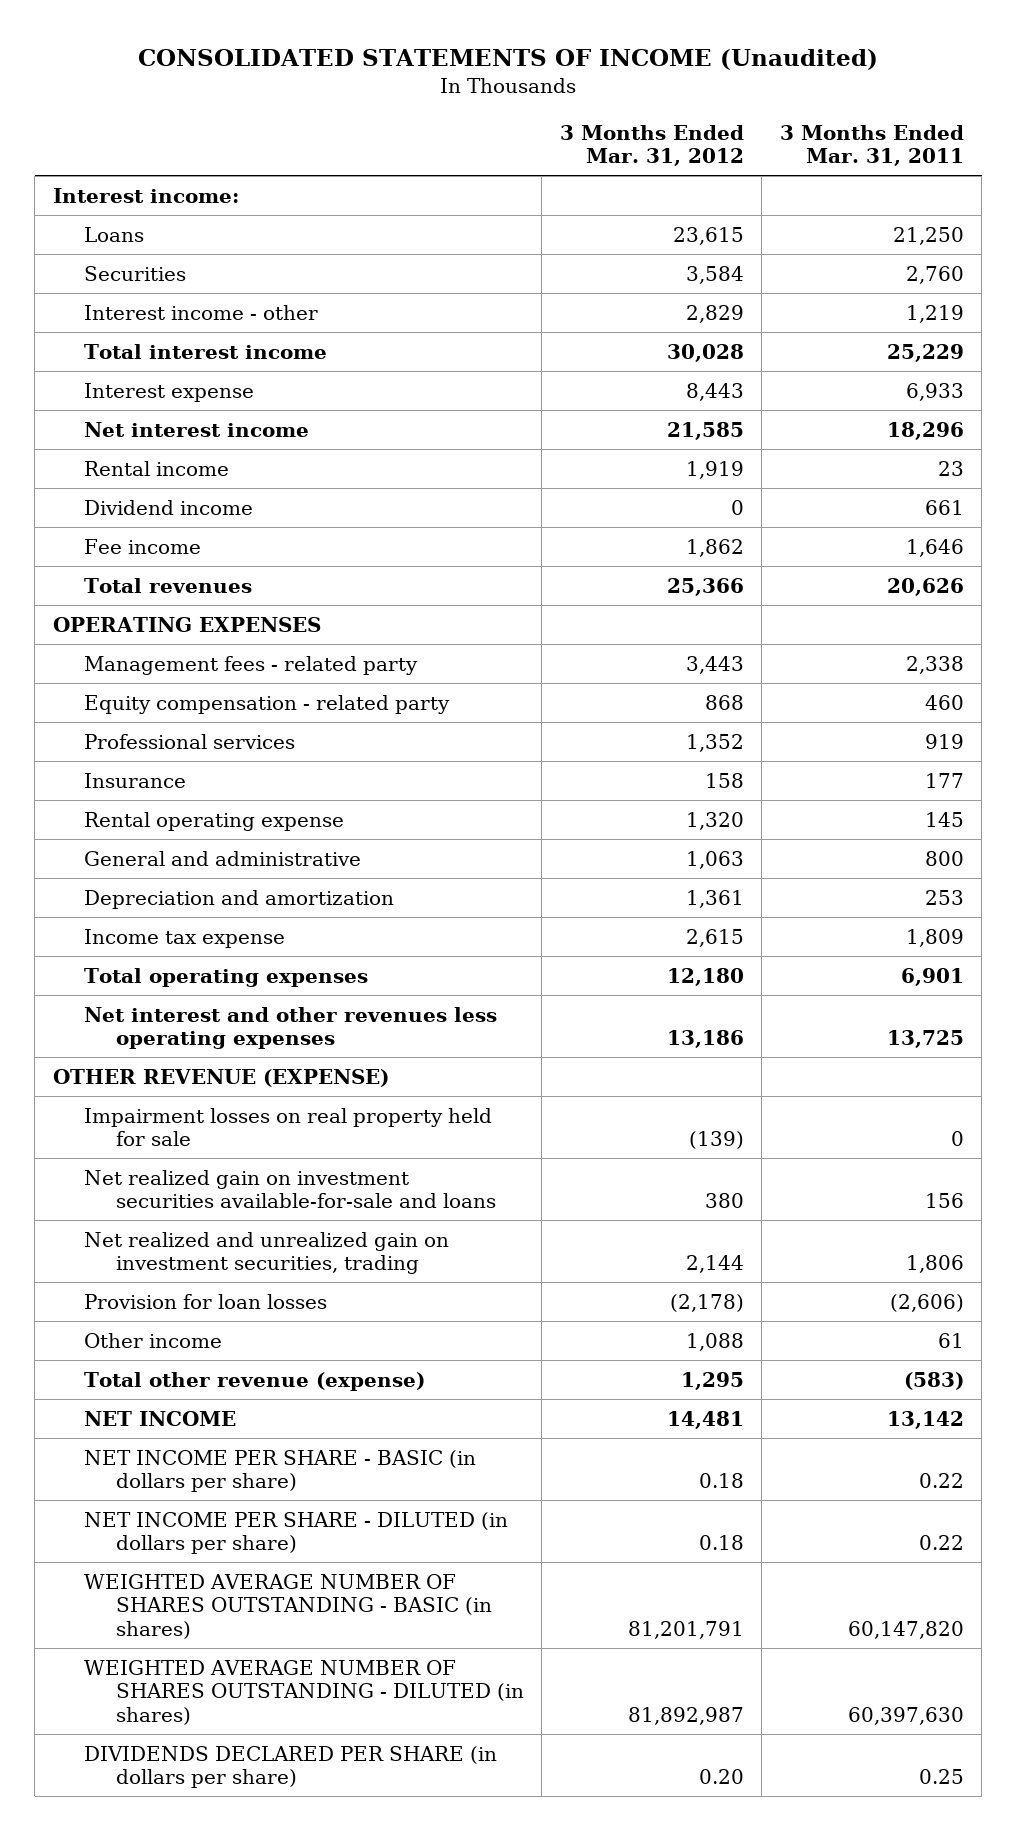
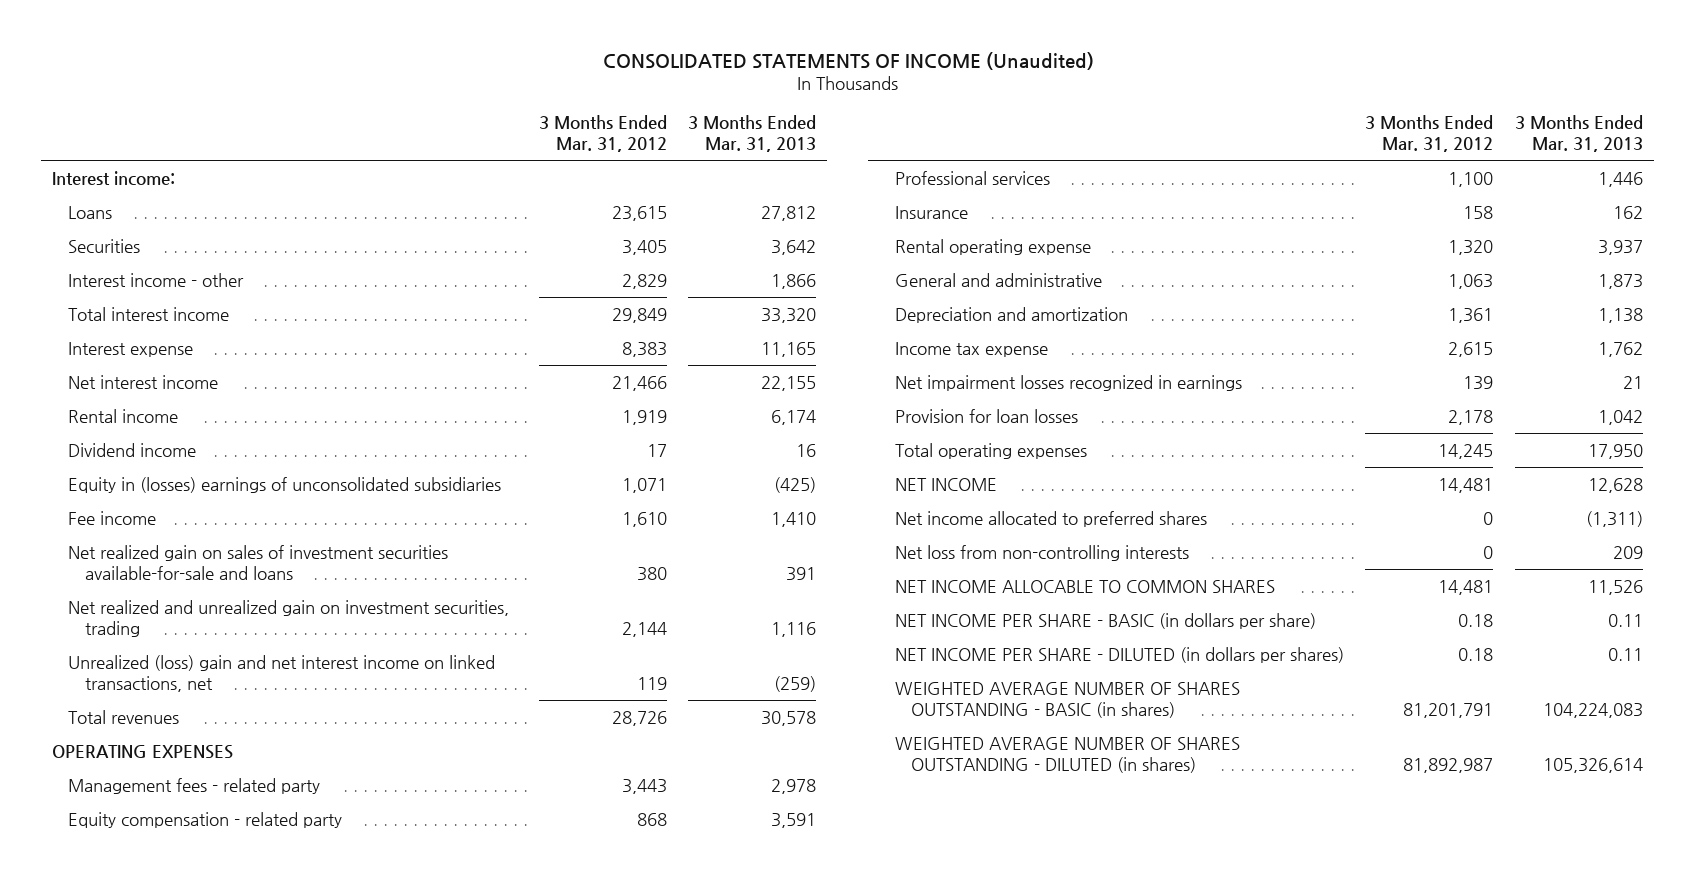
- | 3 Months Ended Mar. 31, 2012 | 3 Months Ended Mar. 31, 2011
+ | 3 Months Ended Mar. 31, 2012 | 3 Months Ended Mar. 31, 2013
- Securities | 3,584 | 2,760
+ Securities | 3,405 | 3,642
- Total interest income | 30,028 | 25,229
- Interest expense | 8,443 | 6,933
- Net interest income | 21,585 | 18,296
+ Total interest income | 29,849 | 33,320
+ Interest expense | 8,383 | 11,165
+ Net interest income | 21,466 | 22,155
- Dividend income | 0 | 661
- Fee income | 1,862 | 1,646
- Total revenues | 25,366 | 20,626
+ Dividend income | 17 | 16
+ Equity in (losses) earnings of unconsolidated subsidiaries | 1,071 | (425)
+ Fee income | 1,610 | 1,410
+ Net realized gain on sales of investment securities available-for-sale and loans | 380 | 391
moved up: Net realized and unrealized gain on investment securities, trading | 2,144 | 1,116
+ Unrealized (loss) gain and net interest income on linked transactions, net | 119 | (259)
+ Total revenues | 28,726 | 30,578
- Professional services | 1,352 | 919
+ Professional services | 1,100 | 1,446
- Total operating expenses | 12,180 | 6,901
- Net interest and other revenues less operating expenses | 13,186 | 13,725
- OTHER REVENUE (EXPENSE)
- Impairment losses on real property held for sale | (139) | 0
- Net realized gain on investment securities available-for-sale and loans | 380 | 156
- Provision for loan losses | (2,178) | (2,606)
- Other income | 1,088 | 61
- Total other revenue (expense) | 1,295 | (583)
+ Net impairment losses recognized in earnings | 139 | 21
+ Provision for loan losses | 2,178 | 1,042
+ Total operating expenses | 14,245 | 17,950
+ Net income allocated to preferred shares | 0 | (1,311)
+ Net loss from non-controlling interests | 0 | 209
+ NET INCOME ALLOCABLE TO COMMON SHARES | 14,481 | 11,526
- NET INCOME PER SHARE - DILUTED (in dollars per share) | 0.18 | 0.22
+ NET INCOME PER SHARE - DILUTED (in dollars per shares) | 0.18 | 0.11
- DIVIDENDS DECLARED PER SHARE (in dollars per share) | 0.20 | 0.25

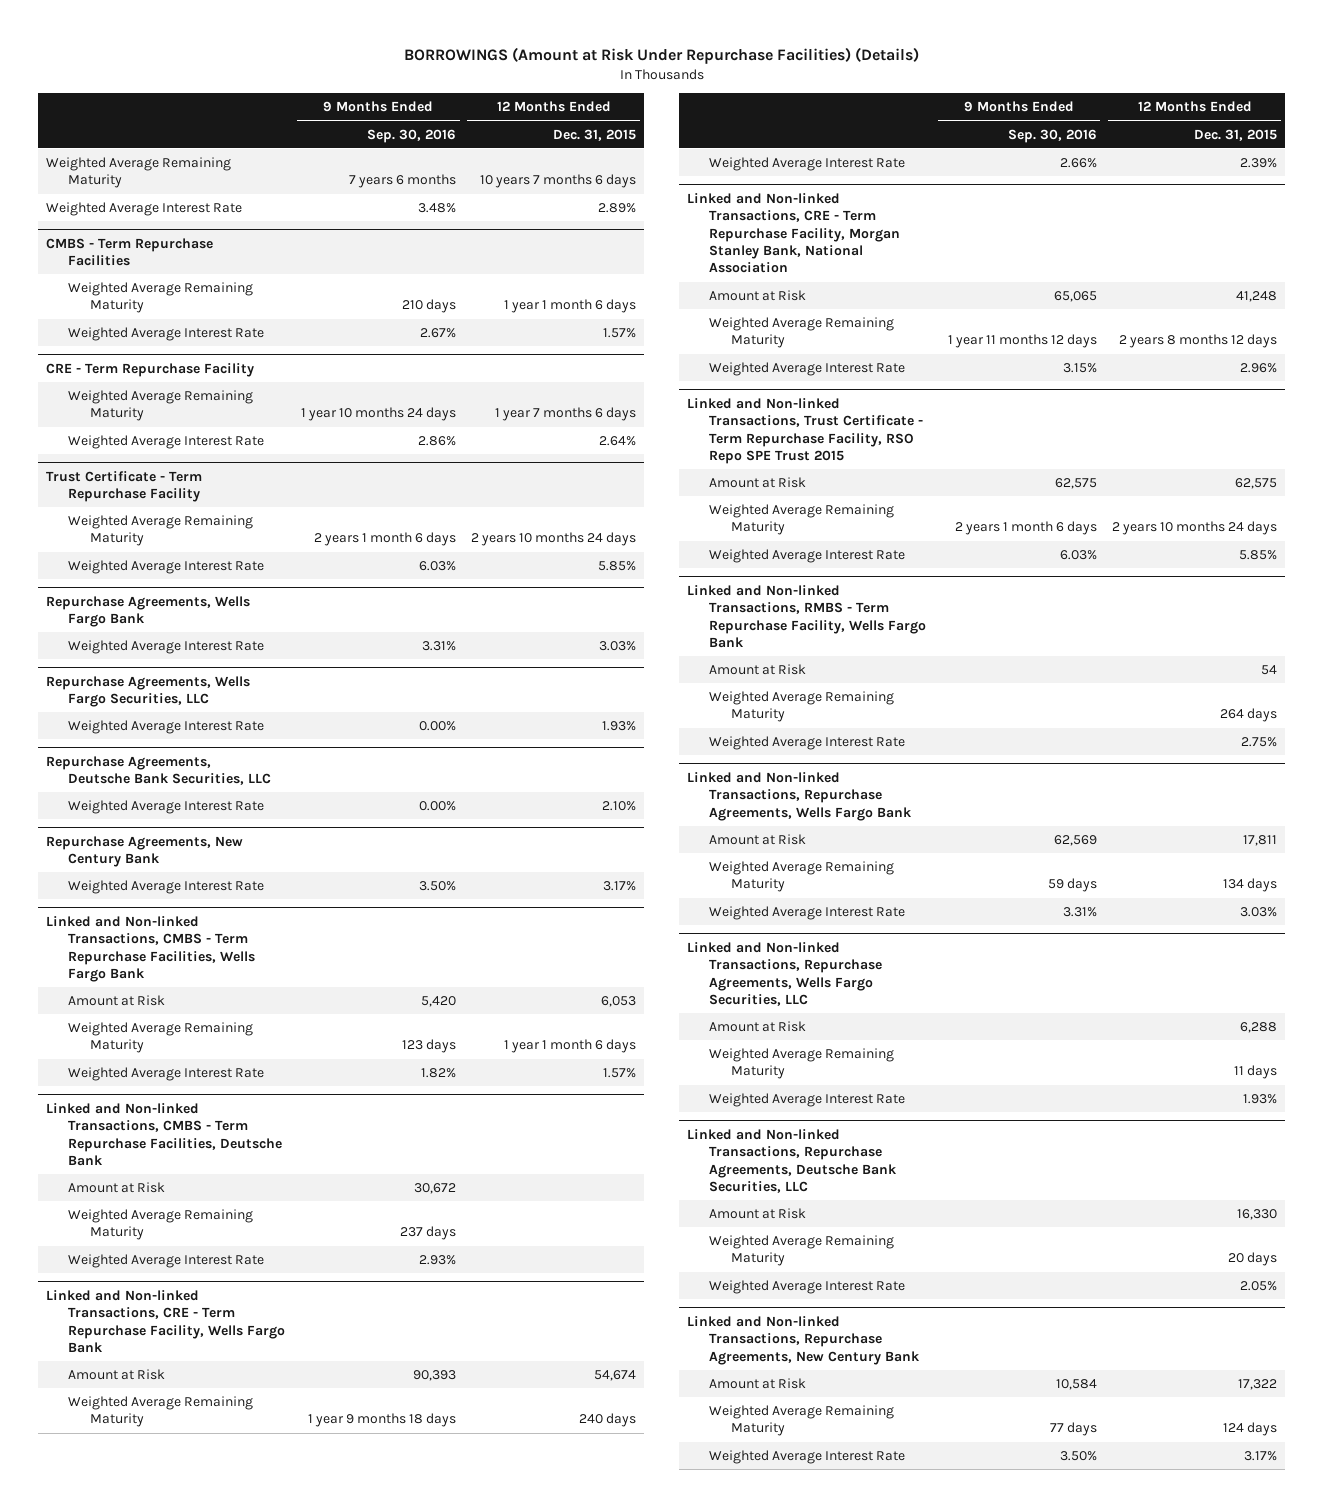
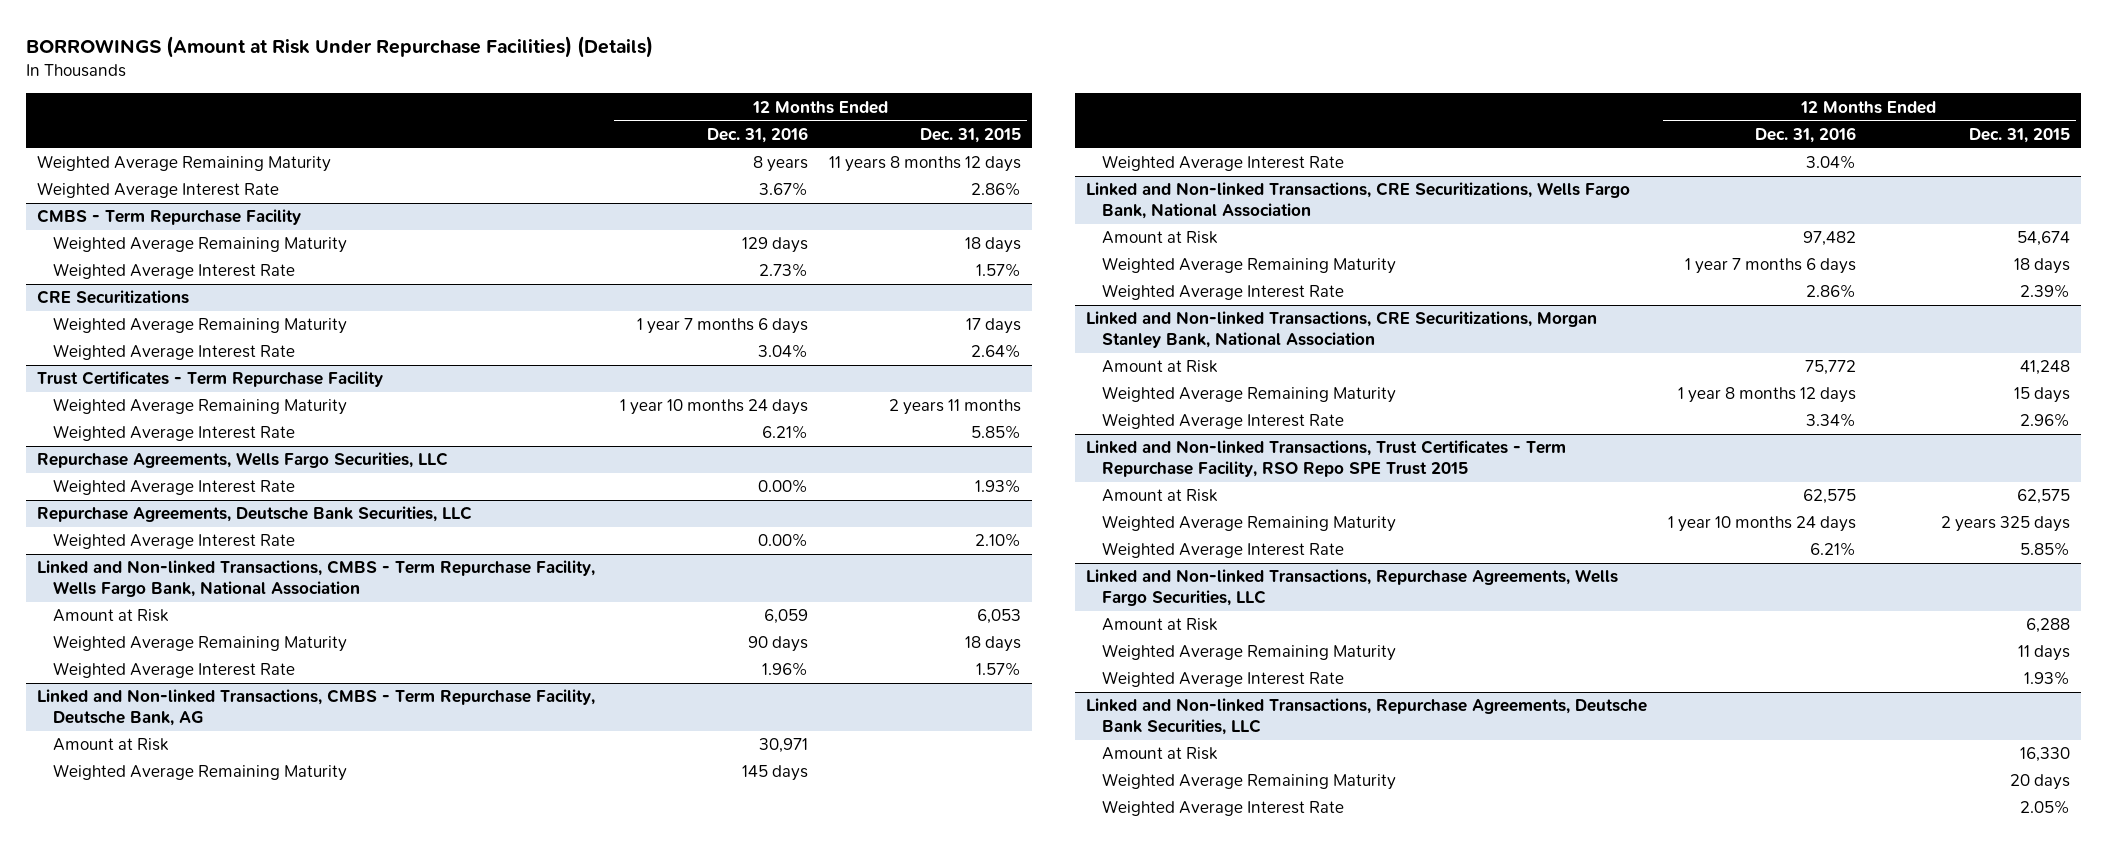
- | 9 Months Ended Sep. 30, 2016 | 12 Months Ended Dec. 31, 2015
+ | 12 Months Ended Dec. 31, 2016 | 12 Months Ended Dec. 31, 2015
- Weighted Average Remaining Maturity | 7 years 6 months | 10 years 7 months 6 days
- Weighted Average Interest Rate | 3.48% | 2.89%
- CMBS - Term Repurchase Facilities
- Weighted Average Remaining Maturity | 210 days | 1 year 1 month 6 days
+ Weighted Average Remaining Maturity | 8 years | 11 years 8 months 12 days
+ Weighted Average Interest Rate | 3.67% | 2.86%
+ CMBS - Term Repurchase Facility
+ Weighted Average Remaining Maturity | 129 days | 18 days
- CRE - Term Repurchase Facility
- Weighted Average Remaining Maturity | 1 year 10 months 24 days | 1 year 7 months 6 days
+ CRE Securitizations
+ Weighted Average Remaining Maturity | 1 year 7 months 6 days | 17 days
- Trust Certificate - Term Repurchase Facility
- Weighted Average Remaining Maturity | 2 years 1 month 6 days | 2 years 10 months 24 days
+ Trust Certificates - Term Repurchase Facility
+ Weighted Average Remaining Maturity | 1 year 10 months 24 days | 2 years 11 months
- Repurchase Agreements, Wells Fargo Bank
- Weighted Average Interest Rate | 3.31% | 3.03%
- Repurchase Agreements, New Century Bank
- Weighted Average Interest Rate | 3.50% | 3.17%
- Linked and Non-linked Transactions, CMBS - Term Repurchase Facilities, Wells Fargo Bank
+ Linked and Non-linked Transactions, CMBS - Term Repurchase Facility, Wells Fargo Bank, National Association
- Weighted Average Remaining Maturity | 123 days | 1 year 1 month 6 days
+ Weighted Average Remaining Maturity | 90 days | 18 days
- Linked and Non-linked Transactions, CMBS - Term Repurchase Facilities, Deutsche Bank
+ Linked and Non-linked Transactions, CMBS - Term Repurchase Facility, Deutsche Bank, AG
- Linked and Non-linked Transactions, CRE - Term Repurchase Facility, Wells Fargo Bank
+ Linked and Non-linked Transactions, CRE Securitizations, Wells Fargo Bank, National Association
- Weighted Average Remaining Maturity | 1 year 9 months 18 days | 240 days
+ Weighted Average Remaining Maturity | 1 year 7 months 6 days | 18 days
- Linked and Non-linked Transactions, CRE - Term Repurchase Facility, Morgan Stanley Bank, National Association
+ Linked and Non-linked Transactions, CRE Securitizations, Morgan Stanley Bank, National Association
- Weighted Average Remaining Maturity | 1 year 11 months 12 days | 2 years 8 months 12 days
+ Weighted Average Remaining Maturity | 1 year 8 months 12 days | 15 days
- Linked and Non-linked Transactions, Trust Certificate - Term Repurchase Facility, RSO Repo SPE Trust 2015
+ Linked and Non-linked Transactions, Trust Certificates - Term Repurchase Facility, RSO Repo SPE Trust 2015
- Weighted Average Remaining Maturity | 2 years 1 month 6 days | 2 years 10 months 24 days
+ Weighted Average Remaining Maturity | 1 year 10 months 24 days | 2 years 325 days
- Linked and Non-linked Transactions, RMBS - Term Repurchase Facility, Wells Fargo Bank
- Amount at Risk | | 54
- Weighted Average Remaining Maturity | | 264 days
- Weighted Average Interest Rate | | 2.75%
- Linked and Non-linked Transactions, Repurchase Agreements, Wells Fargo Bank
- Amount at Risk | 62,569 | 17,811
- Weighted Average Remaining Maturity | 59 days | 134 days
- Weighted Average Interest Rate | 3.31% | 3.03%
- Linked and Non-linked Transactions, Repurchase Agreements, New Century Bank
- Amount at Risk | 10,584 | 17,322
- Weighted Average Remaining Maturity | 77 days | 124 days
- Weighted Average Interest Rate | 3.50% | 3.17%

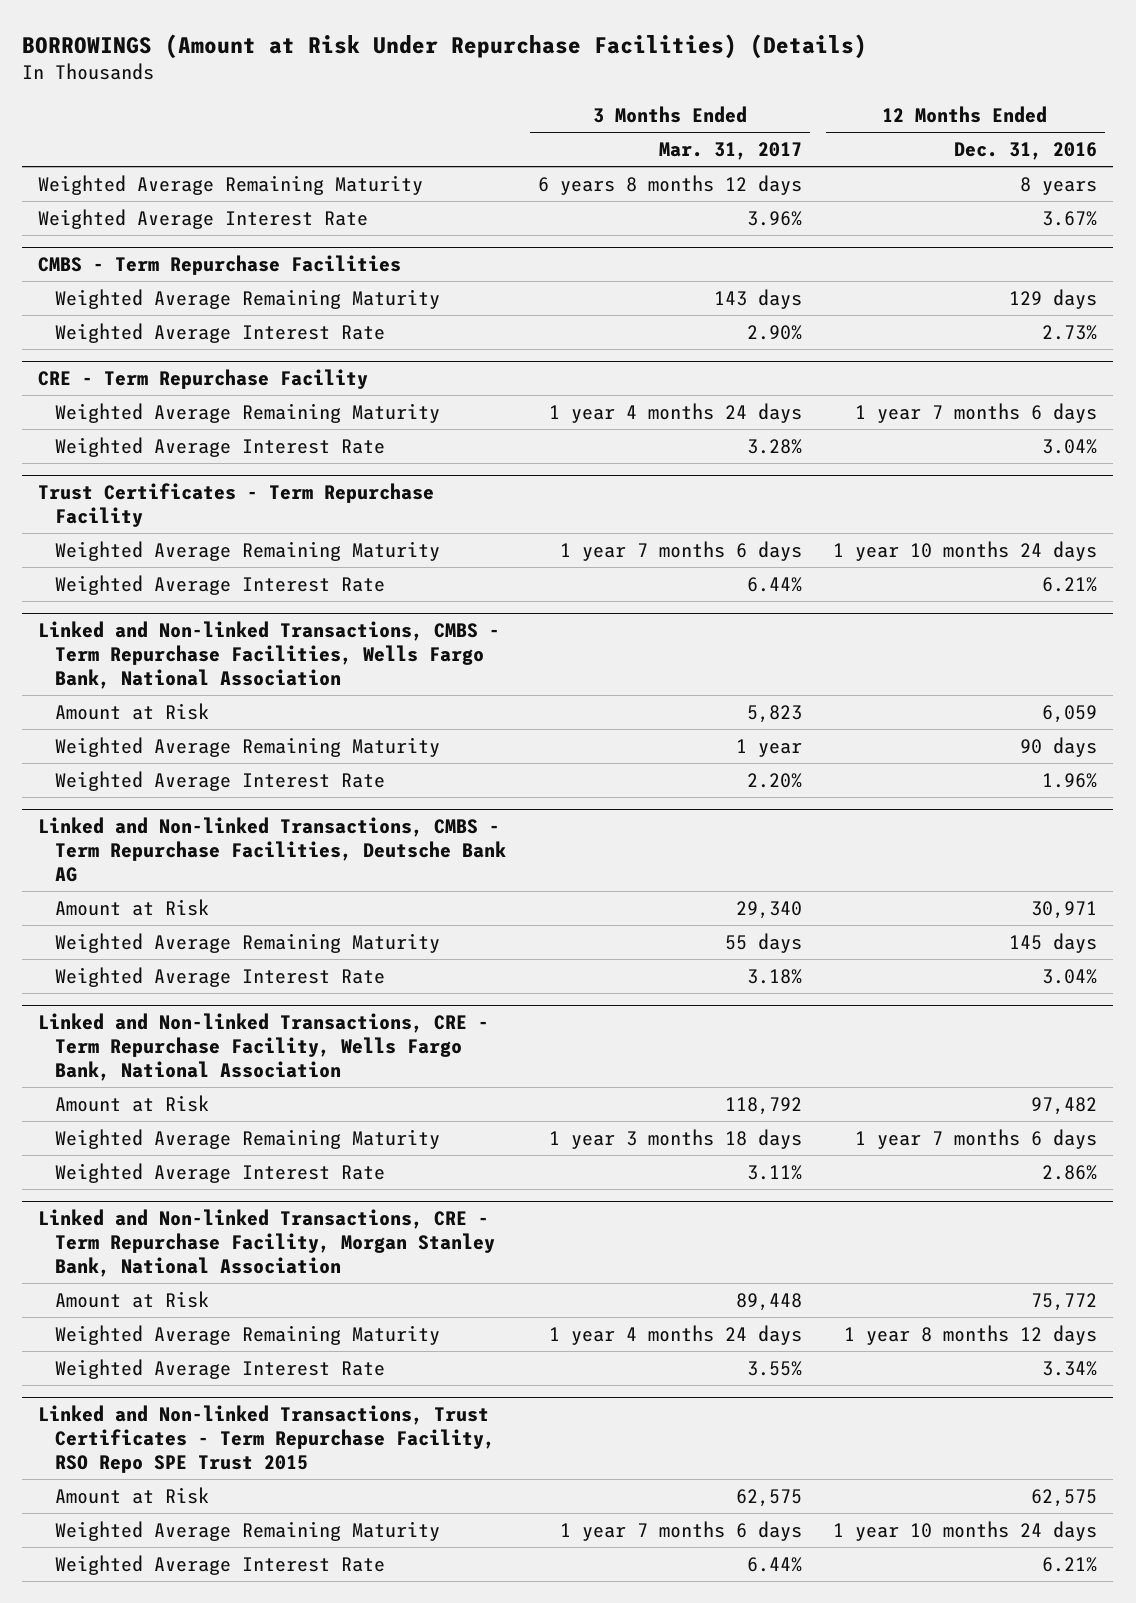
- | 12 Months Ended Dec. 31, 2016 | 12 Months Ended Dec. 31, 2015
+ | 3 Months Ended Mar. 31, 2017 | 12 Months Ended Dec. 31, 2016
- CMBS - Term Repurchase Facility
+ CMBS - Term Repurchase Facilities
- CRE Securitizations
+ CRE - Term Repurchase Facility
- Repurchase Agreements, Wells Fargo Securities, LLC
- Weighted Average Interest Rate | 0.00% | 1.93%
- Repurchase Agreements, Deutsche Bank Securities, LLC
- Weighted Average Interest Rate | 0.00% | 2.10%
- Linked and Non-linked Transactions, CMBS - Term Repurchase Facility, Wells Fargo Bank, National Association
+ Linked and Non-linked Transactions, CMBS - Term Repurchase Facilities, Wells Fargo Bank, National Association
- Linked and Non-linked Transactions, CMBS - Term Repurchase Facility, Deutsche Bank, AG
+ Linked and Non-linked Transactions, CMBS - Term Repurchase Facilities, Deutsche Bank AG
- Linked and Non-linked Transactions, CRE Securitizations, Wells Fargo Bank, National Association
+ Linked and Non-linked Transactions, CRE - Term Repurchase Facility, Wells Fargo Bank, National Association
- Linked and Non-linked Transactions, CRE Securitizations, Morgan Stanley Bank, National Association
+ Linked and Non-linked Transactions, CRE - Term Repurchase Facility, Morgan Stanley Bank, National Association
- Linked and Non-linked Transactions, Repurchase Agreements, Wells Fargo Securities, LLC
- Amount at Risk | | 6,288
- Weighted Average Remaining Maturity | | 11 days
- Weighted Average Interest Rate | | 1.93%
- Linked and Non-linked Transactions, Repurchase Agreements, Deutsche Bank Securities, LLC
- Amount at Risk | | 16,330
- Weighted Average Remaining Maturity | | 20 days
- Weighted Average Interest Rate | | 2.05%

